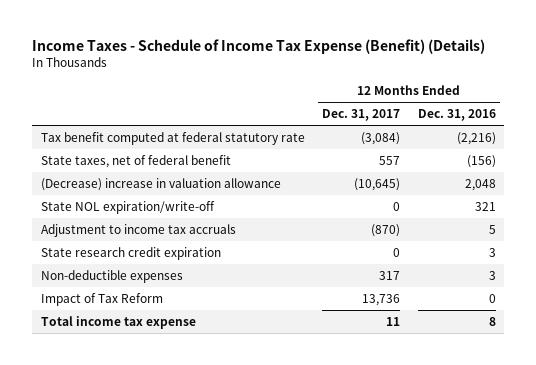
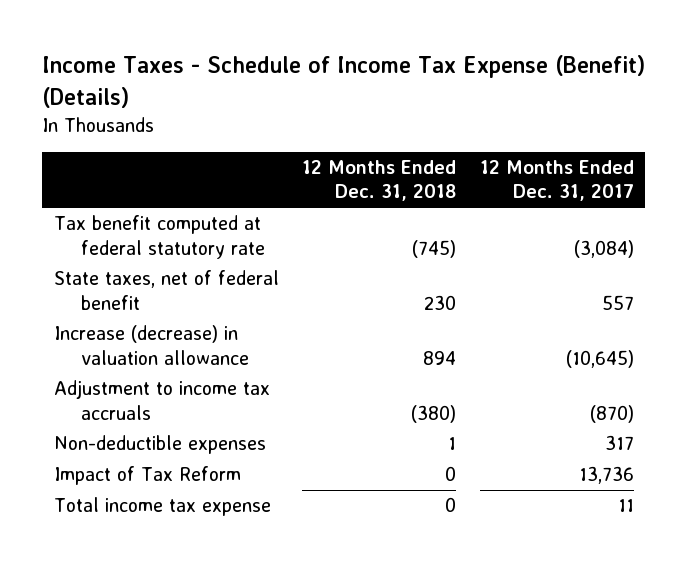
- | 12 Months Ended Dec. 31, 2017 | 12 Months Ended Dec. 31, 2016
+ | 12 Months Ended Dec. 31, 2018 | 12 Months Ended Dec. 31, 2017
- (Decrease) increase in valuation allowance | (10,645) | 2,048
- State NOL expiration/write-off | 0 | 321
+ Increase (decrease) in valuation allowance | 894 | (10,645)
- State research credit expiration | 0 | 3

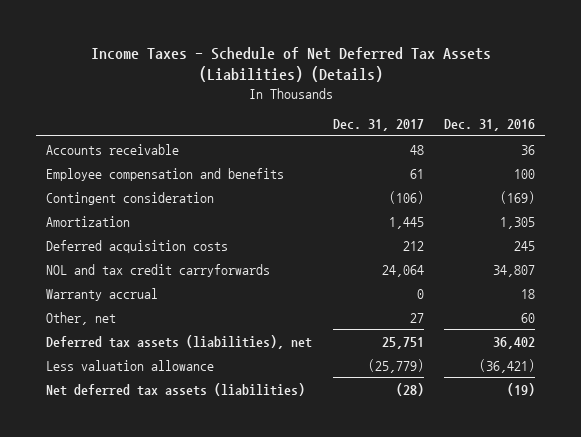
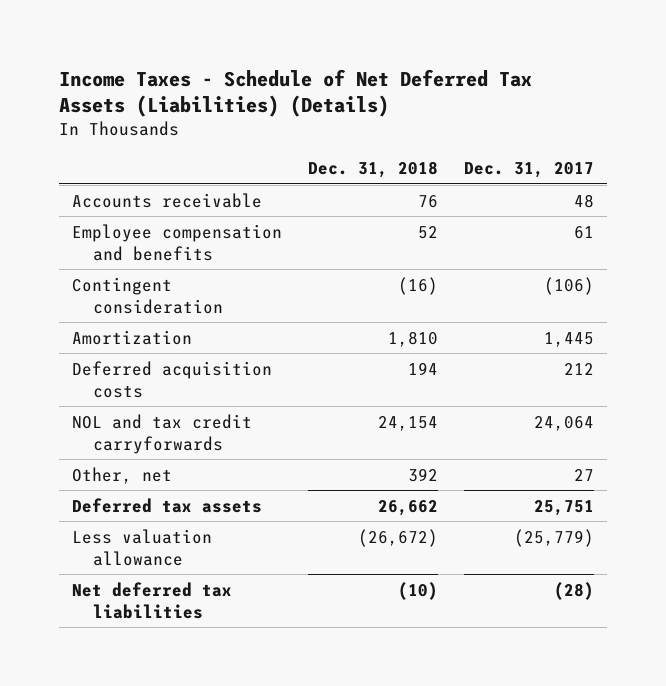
- | Dec. 31, 2017 | Dec. 31, 2016
+ | Dec. 31, 2018 | Dec. 31, 2017
- Warranty accrual | 0 | 18
- Deferred tax assets (liabilities), net | 25,751 | 36,402
+ Deferred tax assets | 26,662 | 25,751
- Net deferred tax assets (liabilities) | (28) | (19)
+ Net deferred tax liabilities | (10) | (28)

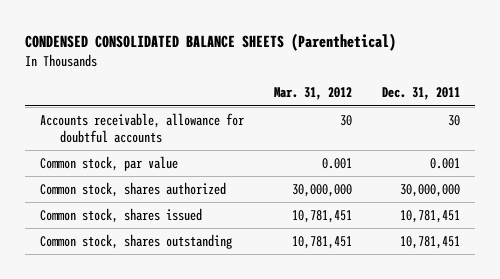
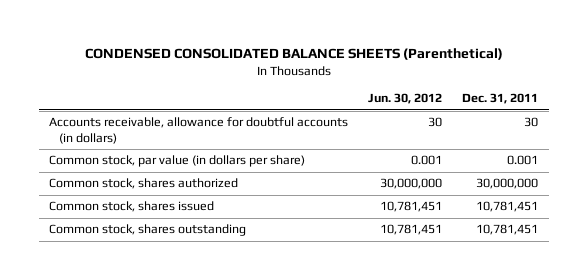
- | Mar. 31, 2012 | Dec. 31, 2011
+ | Jun. 30, 2012 | Dec. 31, 2011
- Accounts receivable, allowance for doubtful accounts | 30 | 30
- Common stock, par value | 0.001 | 0.001
+ Accounts receivable, allowance for doubtful accounts (in dollars) | 30 | 30
+ Common stock, par value (in dollars per share) | 0.001 | 0.001

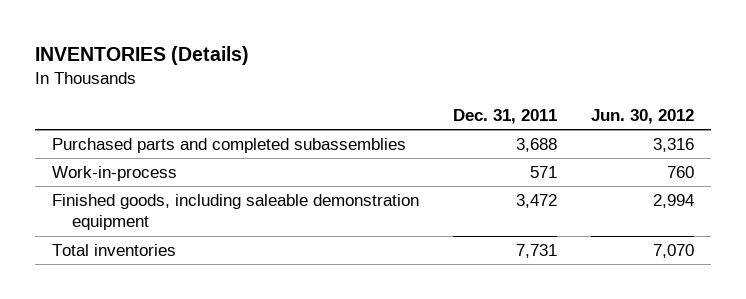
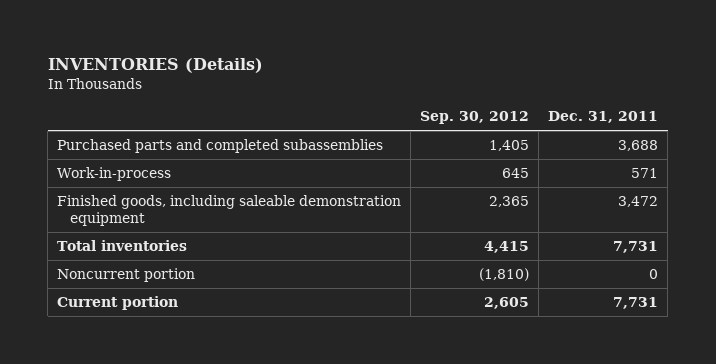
- | Dec. 31, 2011 | Jun. 30, 2012
+ | Sep. 30, 2012 | Dec. 31, 2011
+ Noncurrent portion | (1,810) | 0
+ Current portion | 2,605 | 7,731

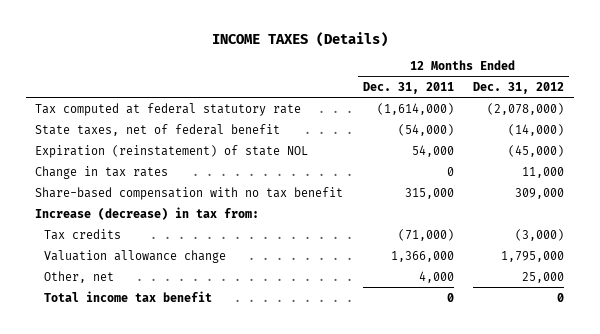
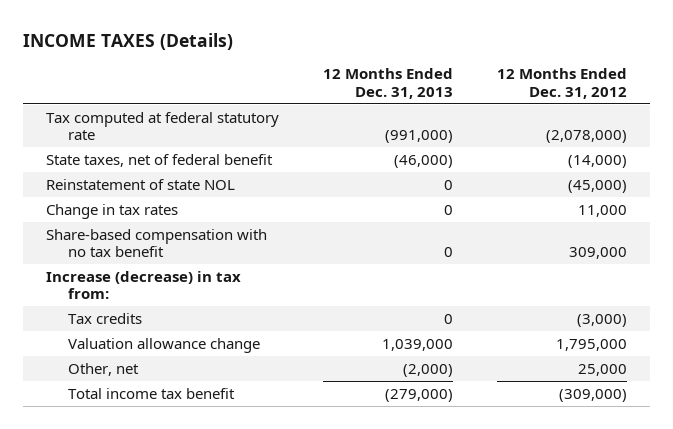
- | 12 Months Ended Dec. 31, 2011 | 12 Months Ended Dec. 31, 2012
+ | 12 Months Ended Dec. 31, 2013 | 12 Months Ended Dec. 31, 2012
- Expiration (reinstatement) of state NOL | 54,000 | (45,000)
+ Reinstatement of state NOL | 0 | (45,000)
- Total income tax benefit | 0 | 0
+ Total income tax benefit | (279,000) | (309,000)

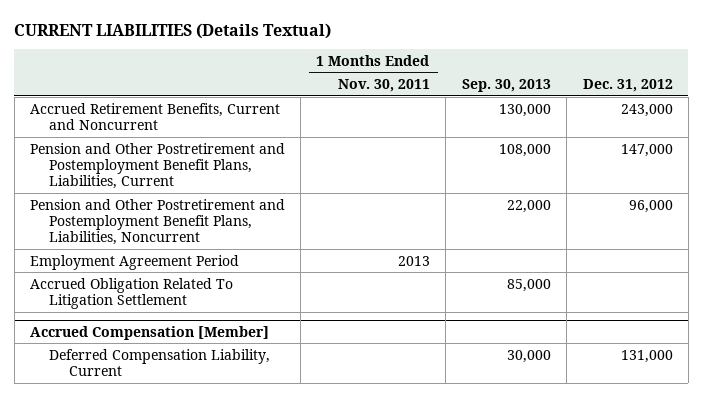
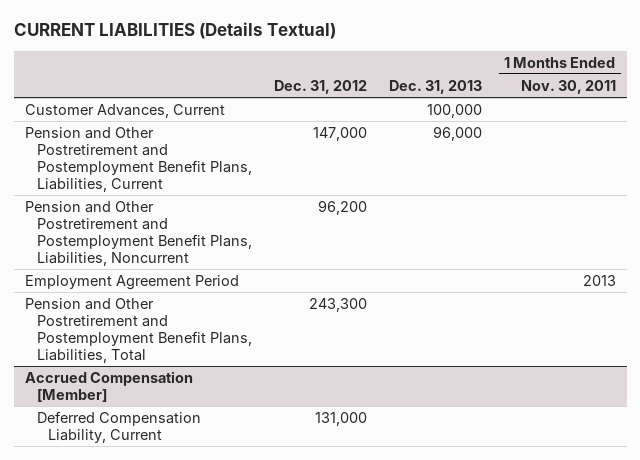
- | 1 Months Ended Nov. 30, 2011 | Sep. 30, 2013 | Dec. 31, 2012
+ | Dec. 31, 2012 | Dec. 31, 2013 | 1 Months Ended Nov. 30, 2011
- Accrued Retirement Benefits, Current and Noncurrent | | 130,000 | 243,000
+ Customer Advances, Current | | 100,000 |
- Pension and Other Postretirement and Postemployment Benefit Plans, Liabilities, Noncurrent | | 22,000 | 96,000
+ Pension and Other Postretirement and Postemployment Benefit Plans, Liabilities, Noncurrent | 96,200 | |
- Accrued Obligation Related To Litigation Settlement | | 85,000 |
+ Pension and Other Postretirement and Postemployment Benefit Plans, Liabilities, Total | 243,300 | |

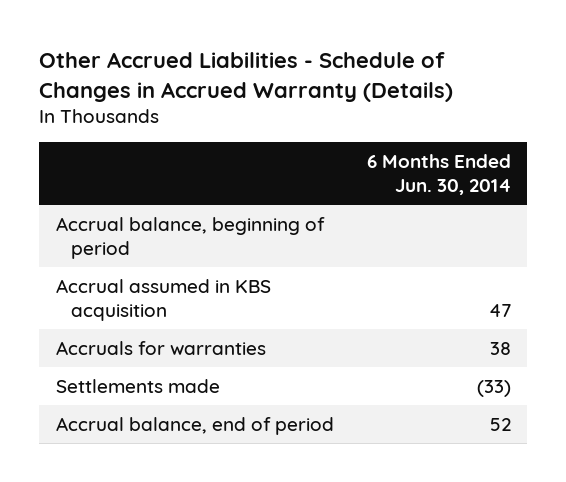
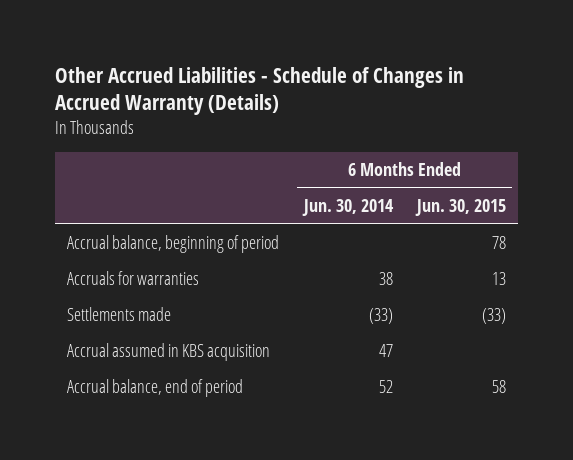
- | 6 Months Ended Jun. 30, 2014
+ | 6 Months Ended Jun. 30, 2014 | 6 Months Ended Jun. 30, 2015
moved down: Accrual assumed in KBS acquisition | 47 |

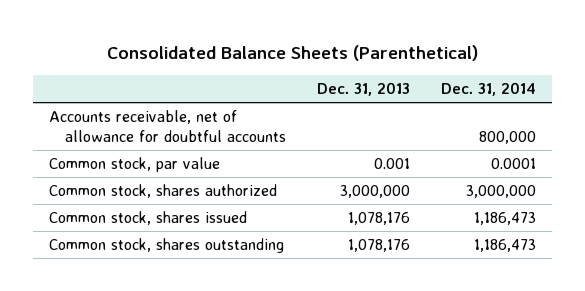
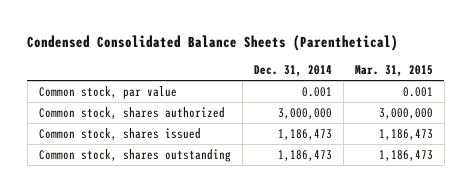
- Consolidated Balance Sheets (Parenthetical)
+ Condensed Consolidated Balance Sheets (Parenthetical)
- | Dec. 31, 2013 | Dec. 31, 2014
+ | Dec. 31, 2014 | Mar. 31, 2015
- Accounts receivable, net of allowance for doubtful accounts | | 800,000
- Common stock, par value | 0.001 | 0.0001
+ Common stock, par value | 0.001 | 0.001

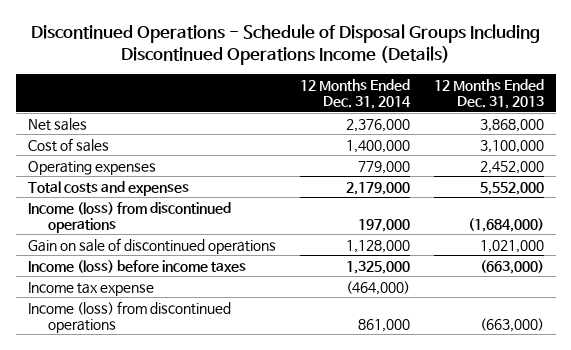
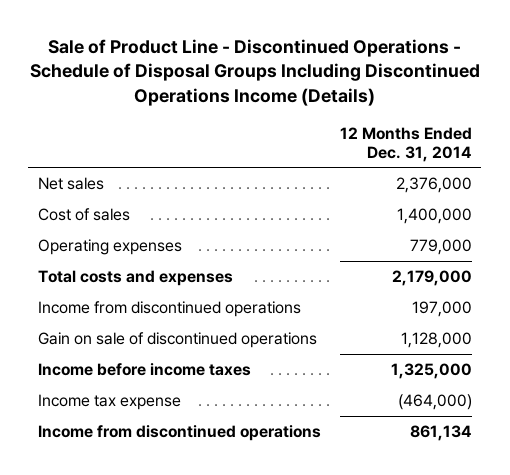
- Discontinued Operations - Schedule of Disposal Groups Including Discontinued Operations Income (Details)
+ Sale of Product Line - Discontinued Operations - Schedule of Disposal Groups Including Discontinued Operations Income (Details)
- | 12 Months Ended Dec. 31, 2014 | 12 Months Ended Dec. 31, 2013
+ | 12 Months Ended Dec. 31, 2014
- Income (loss) from discontinued operations | 197,000 | (1,684,000)
+ Income from discontinued operations | 197,000
- Income (loss) before income taxes | 1,325,000 | (663,000)
+ Income before income taxes | 1,325,000
- Income (loss) from discontinued operations | 861,000 | (663,000)
+ Income from discontinued operations | 861,134

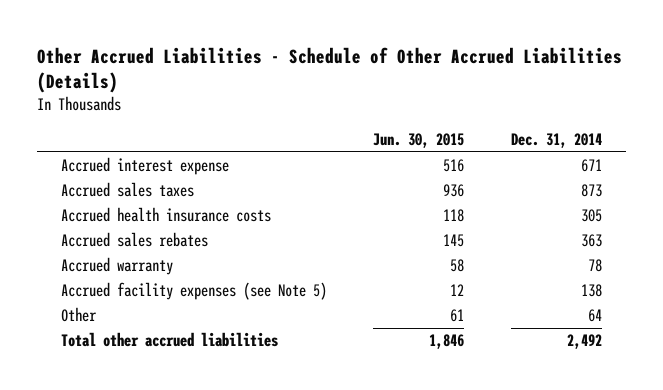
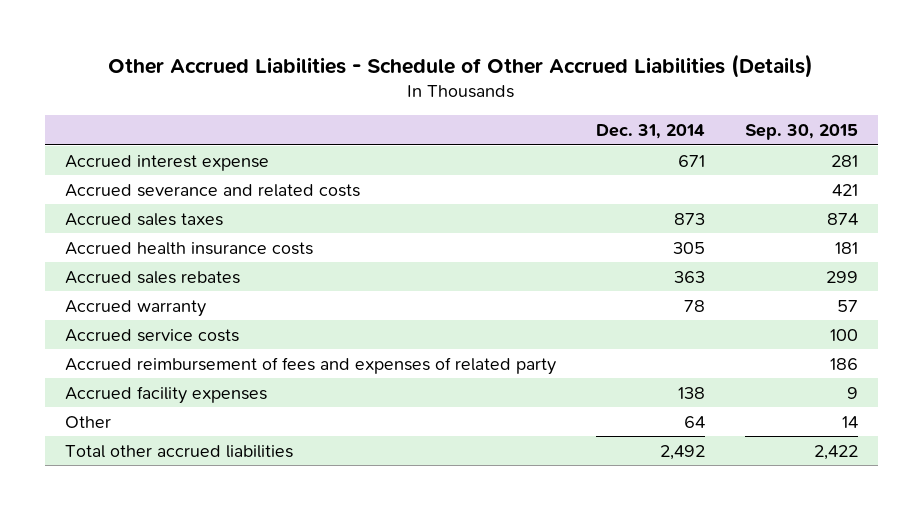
- | Jun. 30, 2015 | Dec. 31, 2014
+ | Dec. 31, 2014 | Sep. 30, 2015
+ Accrued severance and related costs | | 421
- Accrued facility expenses (see Note 5) | 12 | 138
+ Accrued service costs | | 100
+ Accrued reimbursement of fees and expenses of related party | | 186
+ Accrued facility expenses | 138 | 9

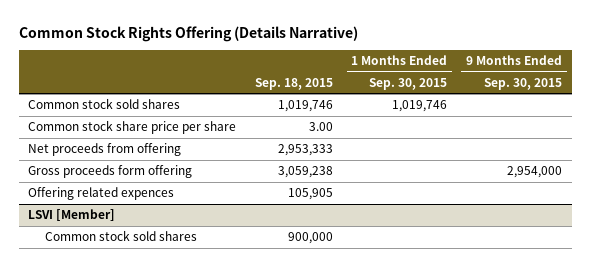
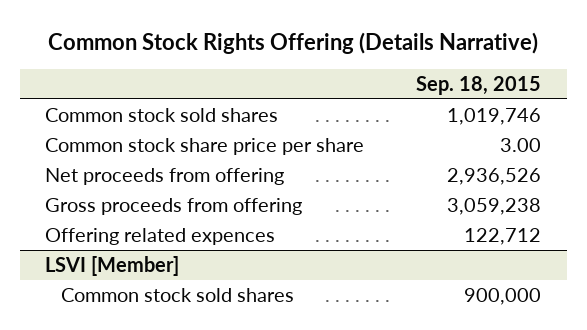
- | Sep. 18, 2015 | 1 Months Ended Sep. 30, 2015 | 9 Months Ended Sep. 30, 2015
+ | Sep. 18, 2015
- Net proceeds from offering | 2,953,333 | |
- Gross proceeds form offering | 3,059,238 | | 2,954,000
- Offering related expences | 105,905 | |
+ Net proceeds from offering | 2,936,526
+ Gross proceeds from offering | 3,059,238
+ Offering related expences | 122,712

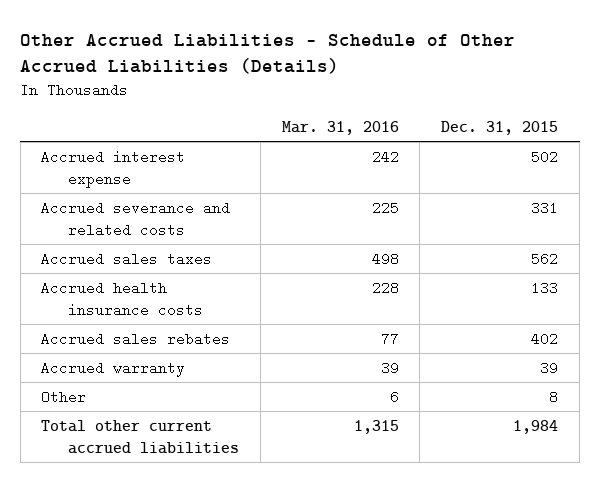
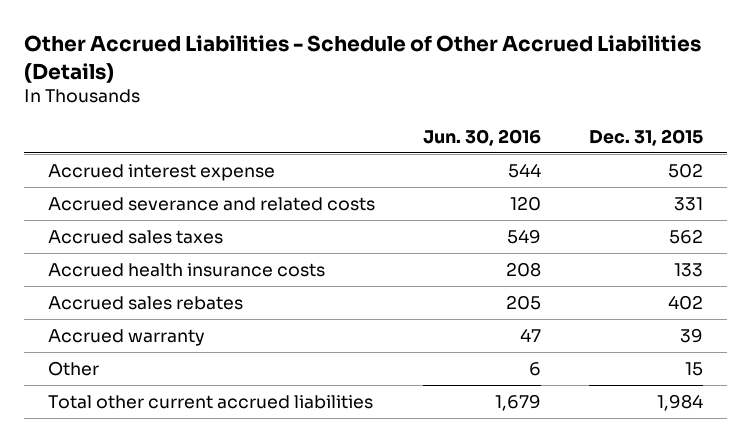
- | Mar. 31, 2016 | Dec. 31, 2015
+ | Jun. 30, 2016 | Dec. 31, 2015
- Other | 6 | 8
+ Other | 6 | 15

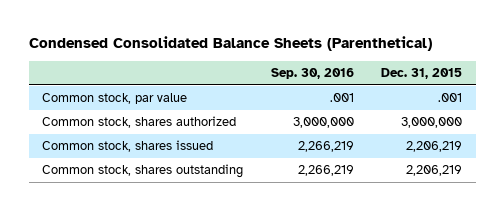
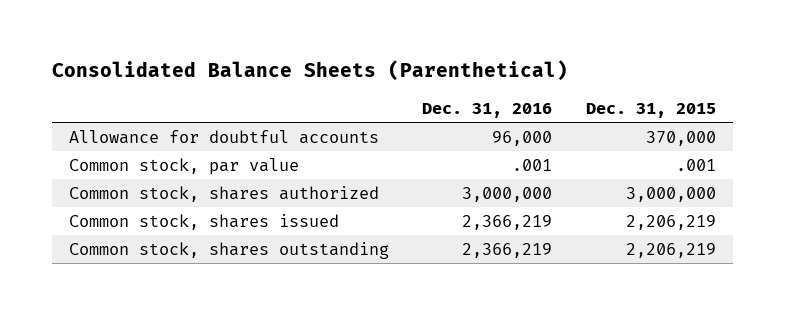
- Condensed Consolidated Balance Sheets (Parenthetical)
+ Consolidated Balance Sheets (Parenthetical)
- | Sep. 30, 2016 | Dec. 31, 2015
+ | Dec. 31, 2016 | Dec. 31, 2015
+ Allowance for doubtful accounts | 96,000 | 370,000

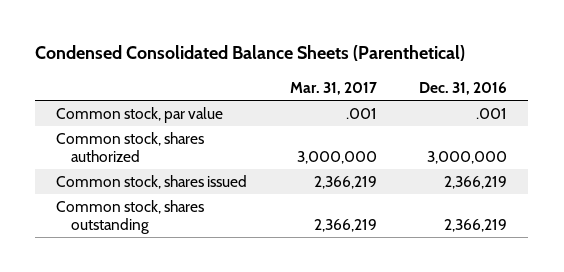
- Consolidated Balance Sheets (Parenthetical)
+ Condensed Consolidated Balance Sheets (Parenthetical)
- | Dec. 31, 2016 | Dec. 31, 2015
+ | Mar. 31, 2017 | Dec. 31, 2016
- Allowance for doubtful accounts | 96,000 | 370,000

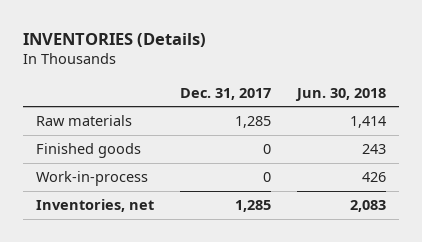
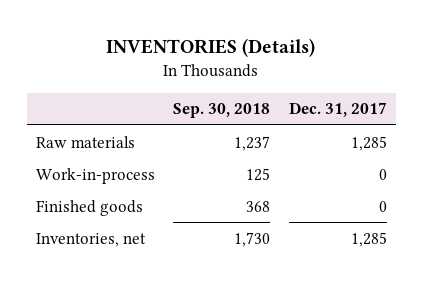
- | Dec. 31, 2017 | Jun. 30, 2018
+ | Sep. 30, 2018 | Dec. 31, 2017
moved down: Finished goods | 368 | 0

